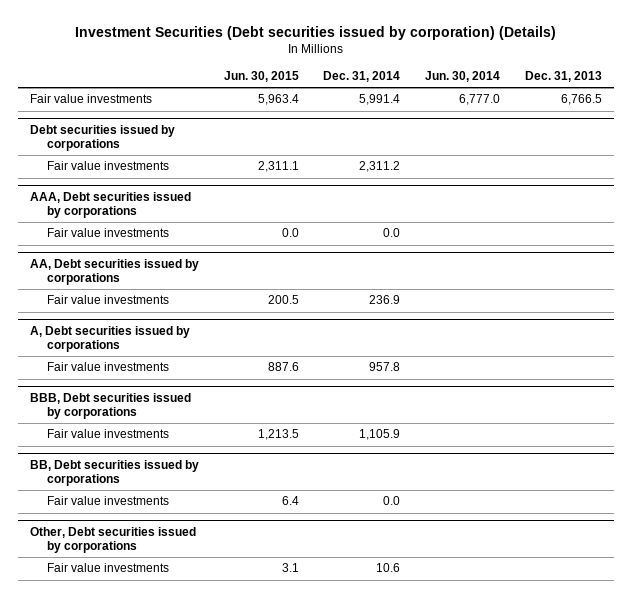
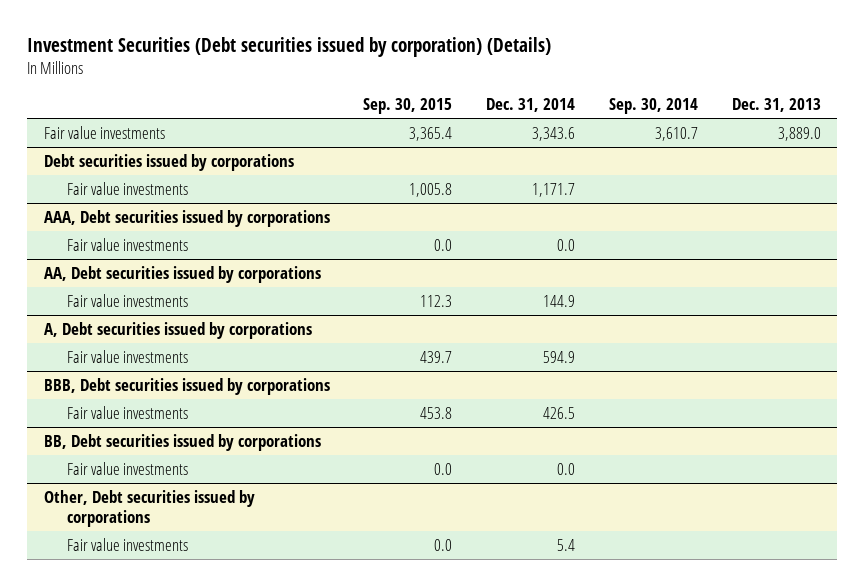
- | Jun. 30, 2015 | Dec. 31, 2014 | Jun. 30, 2014 | Dec. 31, 2013
+ | Sep. 30, 2015 | Dec. 31, 2014 | Sep. 30, 2014 | Dec. 31, 2013
- Fair value investments | 5,963.4 | 5,991.4 | 6,777.0 | 6,766.5
+ Fair value investments | 3,365.4 | 3,343.6 | 3,610.7 | 3,889.0
@ Debt securities issued by corporations
- Fair value investments | 2,311.1 | 2,311.2 | |
+ Fair value investments | 1,005.8 | 1,171.7 | |
@ AA, Debt securities issued by corporations
- Fair value investments | 200.5 | 236.9 | |
+ Fair value investments | 112.3 | 144.9 | |
@ A, Debt securities issued by corporations
- Fair value investments | 887.6 | 957.8 | |
+ Fair value investments | 439.7 | 594.9 | |
@ BBB, Debt securities issued by corporations
- Fair value investments | 1,213.5 | 1,105.9 | |
+ Fair value investments | 453.8 | 426.5 | |
@ Other, Debt securities issued by corporations
- Fair value investments | 3.1 | 10.6 | |
+ Fair value investments | 0.0 | 5.4 | |

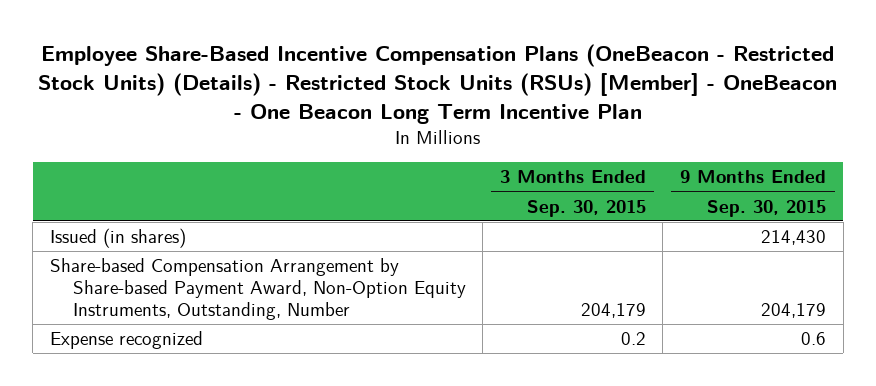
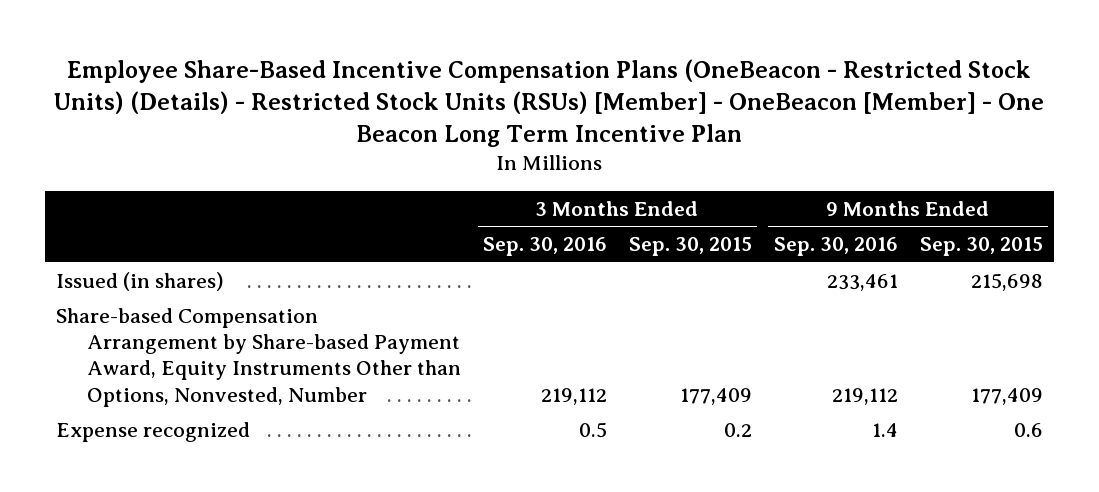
- Employee Share-Based Incentive Compensation Plans (OneBeacon - Restricted Stock Units) (Details) - Restricted Stock Units (RSUs) [Member] - OneBeacon - One Beacon Long Term Incentive Plan
+ Employee Share-Based Incentive Compensation Plans (OneBeacon - Restricted Stock Units) (Details) - Restricted Stock Units (RSUs) [Member] - OneBeacon [Member] - One Beacon Long Term Incentive Plan
- | 3 Months Ended Sep. 30, 2015 | 9 Months Ended Sep. 30, 2015
+ | 3 Months Ended Sep. 30, 2016 | 3 Months Ended Sep. 30, 2015 | 9 Months Ended Sep. 30, 2016 | 9 Months Ended Sep. 30, 2015
- Issued (in shares) | | 214,430
- Share-based Compensation Arrangement by Share-based Payment Award, Non-Option Equity Instruments, Outstanding, Number | 204,179 | 204,179
+ Issued (in shares) | | | 233,461 | 215,698
+ Share-based Compensation Arrangement by Share-based Payment Award, Equity Instruments Other than Options, Nonvested, Number | 219,112 | 177,409 | 219,112 | 177,409

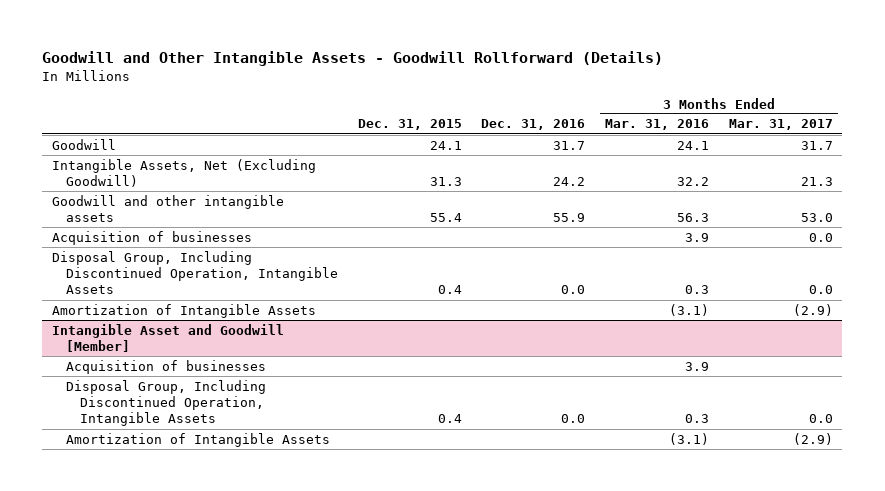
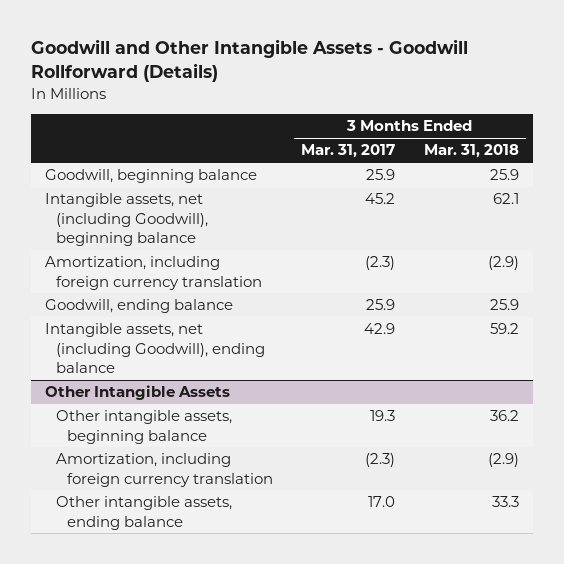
- | Dec. 31, 2015 | Dec. 31, 2016 | 3 Months Ended Mar. 31, 2016 | 3 Months Ended Mar. 31, 2017
+ | 3 Months Ended Mar. 31, 2017 | 3 Months Ended Mar. 31, 2018
- Goodwill | 24.1 | 31.7 | 24.1 | 31.7
- Intangible Assets, Net (Excluding Goodwill) | 31.3 | 24.2 | 32.2 | 21.3
- Goodwill and other intangible assets | 55.4 | 55.9 | 56.3 | 53.0
- Acquisition of businesses | | | 3.9 | 0.0
- Disposal Group, Including Discontinued Operation, Intangible Assets | 0.4 | 0.0 | 0.3 | 0.0
- Amortization of Intangible Assets | | | (3.1) | (2.9)
- Intangible Asset and Goodwill [Member]
- Acquisition of businesses | | | 3.9 |
- Disposal Group, Including Discontinued Operation, Intangible Assets | 0.4 | 0.0 | 0.3 | 0.0
- Amortization of Intangible Assets | | | (3.1) | (2.9)
+ Goodwill, beginning balance | 25.9 | 25.9
+ Intangible assets, net (including Goodwill), beginning balance | 45.2 | 62.1
+ Amortization, including foreign currency translation | (2.3) | (2.9)
+ Goodwill, ending balance | 25.9 | 25.9
+ Intangible assets, net (including Goodwill), ending balance | 42.9 | 59.2
+ Other Intangible Assets
+ Other intangible assets, beginning balance | 19.3 | 36.2
+ Amortization, including foreign currency translation | (2.3) | (2.9)
+ Other intangible assets, ending balance | 17.0 | 33.3

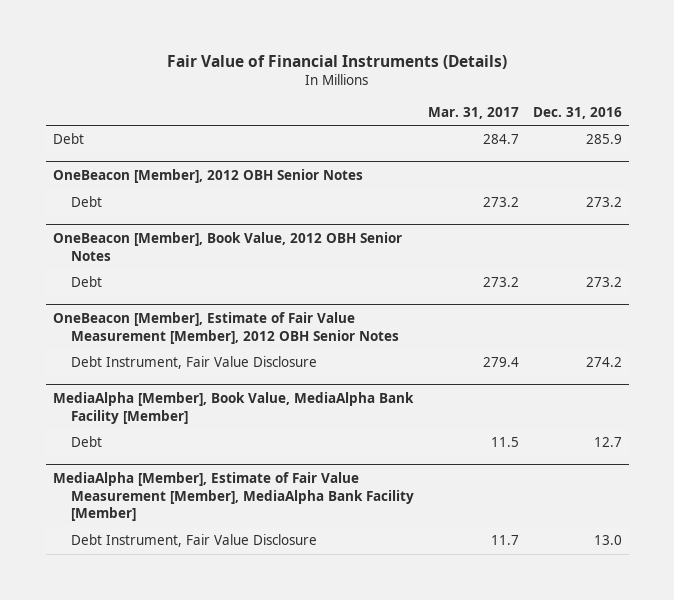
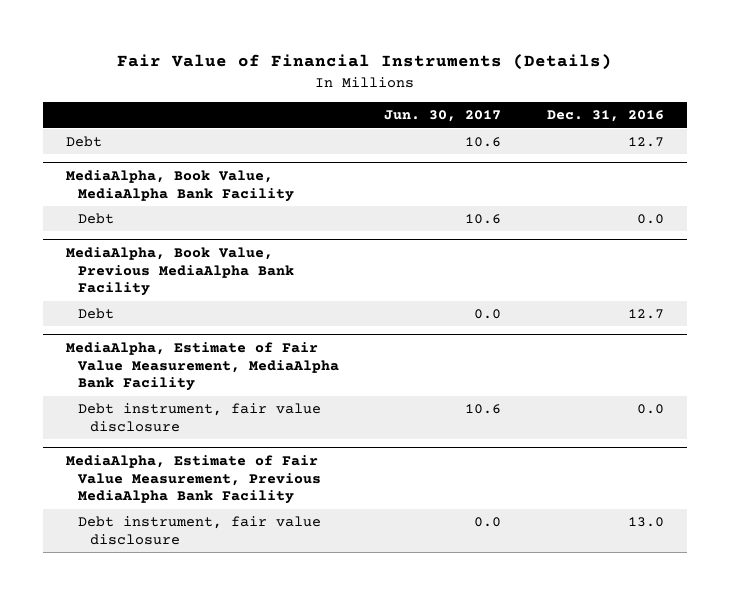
- | Mar. 31, 2017 | Dec. 31, 2016
+ | Jun. 30, 2017 | Dec. 31, 2016
- Debt | 284.7 | 285.9
- OneBeacon [Member], 2012 OBH Senior Notes
- Debt | 273.2 | 273.2
- OneBeacon [Member], Book Value, 2012 OBH Senior Notes
- Debt | 273.2 | 273.2
- OneBeacon [Member], Estimate of Fair Value Measurement [Member], 2012 OBH Senior Notes
- Debt Instrument, Fair Value Disclosure | 279.4 | 274.2
- MediaAlpha [Member], Book Value, MediaAlpha Bank Facility [Member]
- MediaAlpha [Member], Estimate of Fair Value Measurement [Member], MediaAlpha Bank Facility [Member]
- Debt Instrument, Fair Value Disclosure | 11.7 | 13.0
+ MediaAlpha, Book Value, MediaAlpha Bank Facility
+ Debt | 10.6 | 0.0
+ MediaAlpha, Book Value, Previous MediaAlpha Bank Facility
+ Debt | 0.0 | 12.7
+ MediaAlpha, Estimate of Fair Value Measurement, MediaAlpha Bank Facility
+ Debt instrument, fair value disclosure | 10.6 | 0.0
+ MediaAlpha, Estimate of Fair Value Measurement, Previous MediaAlpha Bank Facility
+ Debt instrument, fair value disclosure | 0.0 | 13.0

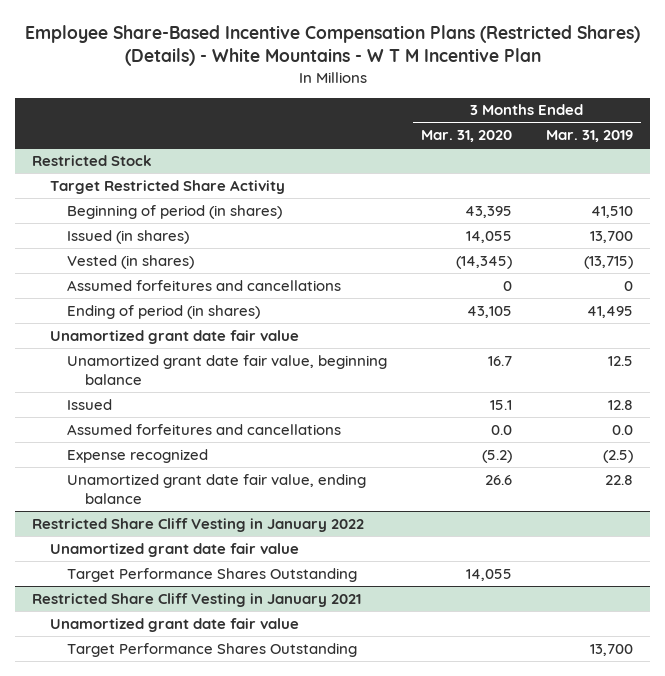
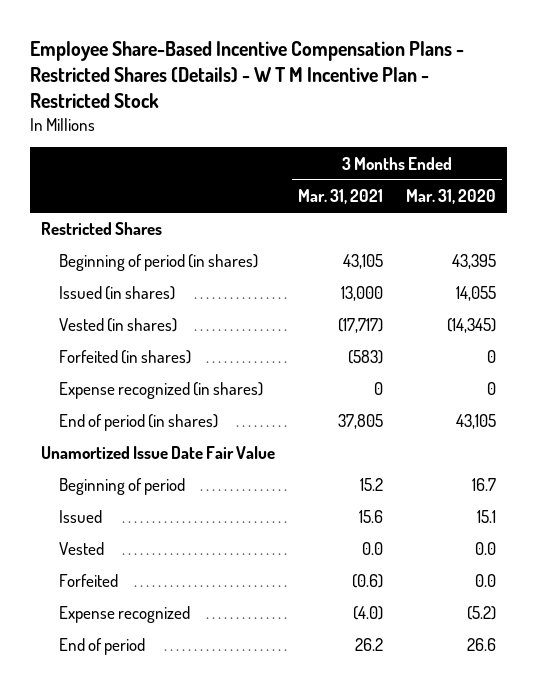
- Employee Share-Based Incentive Compensation Plans (Restricted Shares) (Details) - White Mountains - W T M Incentive Plan
+ Employee Share-Based Incentive Compensation Plans - Restricted Shares (Details) - W T M Incentive Plan - Restricted Stock
- | 3 Months Ended Mar. 31, 2020 | 3 Months Ended Mar. 31, 2019
+ | 3 Months Ended Mar. 31, 2021 | 3 Months Ended Mar. 31, 2020
- Restricted Stock
- Target Restricted Share Activity
+ Restricted Shares
- Assumed forfeitures and cancellations | 0 | 0
- Ending of period (in shares) | 43,105 | 41,495
- Unamortized grant date fair value
- Unamortized grant date fair value, beginning balance | 16.7 | 12.5
+ Forfeited (in shares) | (583) | 0
+ Expense recognized (in shares) | 0 | 0
+ End of period (in shares) | 37,805 | 43,105
+ Unamortized Issue Date Fair Value
+ Beginning of period | 15.2 | 16.7
- Assumed forfeitures and cancellations | 0.0 | 0.0
+ Vested | 0.0 | 0.0
+ Forfeited | (0.6) | 0.0
- Unamortized grant date fair value, ending balance | 26.6 | 22.8
- Restricted Share Cliff Vesting in January 2022
- Unamortized grant date fair value
- Target Performance Shares Outstanding | 14,055 |
- Restricted Share Cliff Vesting in January 2021
- Unamortized grant date fair value
- Target Performance Shares Outstanding | | 13,700
+ End of period | 26.2 | 26.6

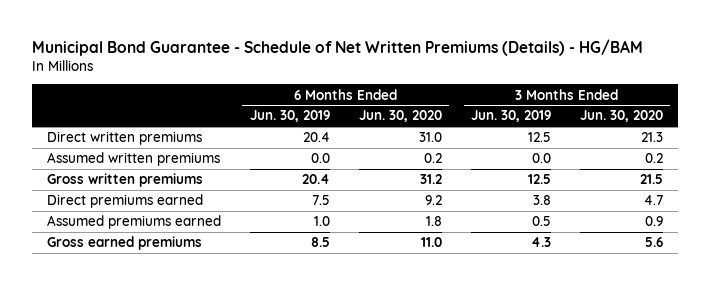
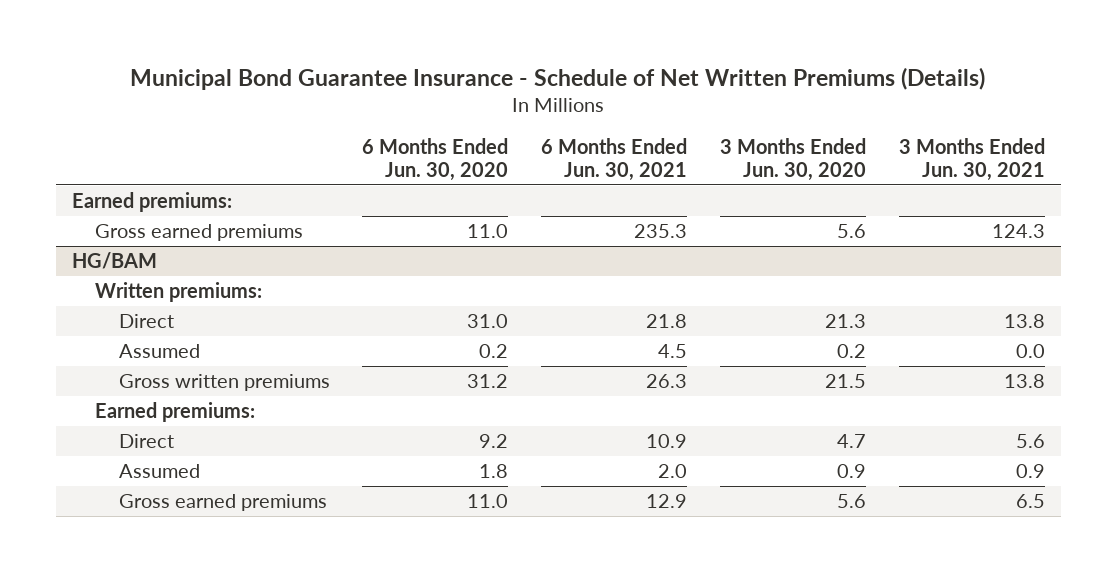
- Municipal Bond Guarantee - Schedule of Net Written Premiums (Details) - HG/BAM
+ Municipal Bond Guarantee Insurance - Schedule of Net Written Premiums (Details)
- | 6 Months Ended Jun. 30, 2019 | 6 Months Ended Jun. 30, 2020 | 3 Months Ended Jun. 30, 2019 | 3 Months Ended Jun. 30, 2020
+ | 6 Months Ended Jun. 30, 2020 | 6 Months Ended Jun. 30, 2021 | 3 Months Ended Jun. 30, 2020 | 3 Months Ended Jun. 30, 2021
- Direct written premiums | 20.4 | 31.0 | 12.5 | 21.3
- Assumed written premiums | 0.0 | 0.2 | 0.0 | 0.2
+ Earned premiums:
+ Gross earned premiums | 11.0 | 235.3 | 5.6 | 124.3
+ HG/BAM
+ Written premiums:
+ Direct | 31.0 | 21.8 | 21.3 | 13.8
+ Assumed | 0.2 | 4.5 | 0.2 | 0.0
- Direct premiums earned | 7.5 | 9.2 | 3.8 | 4.7
- Assumed premiums earned | 1.0 | 1.8 | 0.5 | 0.9
+ Earned premiums:
+ Direct | 9.2 | 10.9 | 4.7 | 5.6
+ Assumed | 1.8 | 2.0 | 0.9 | 0.9

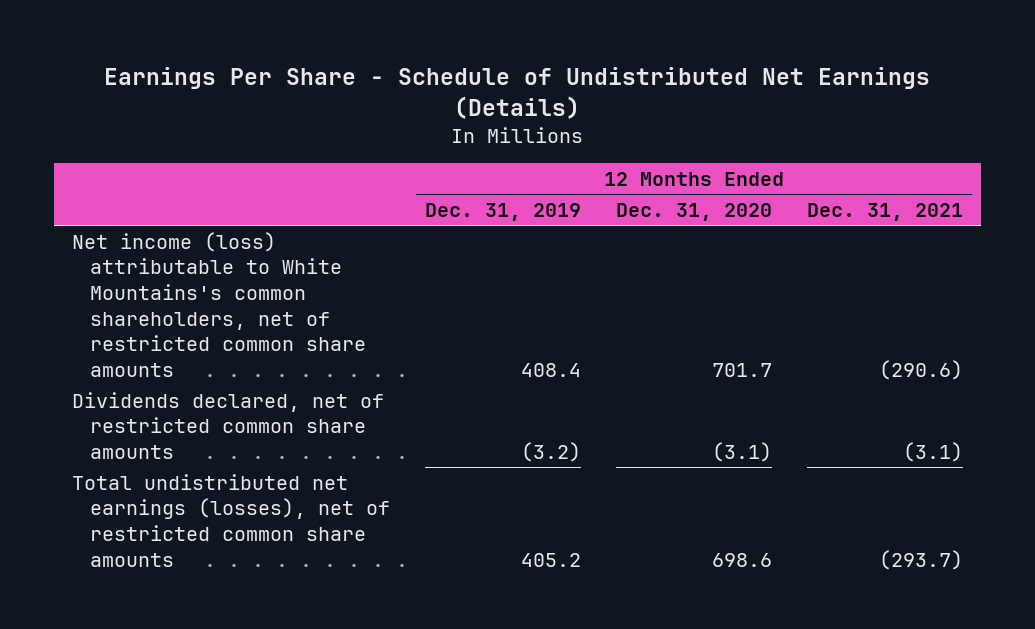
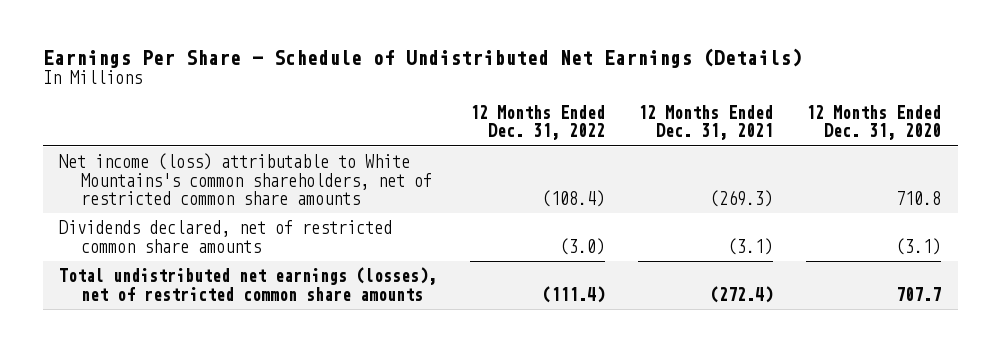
- | 12 Months Ended Dec. 31, 2019 | 12 Months Ended Dec. 31, 2020 | 12 Months Ended Dec. 31, 2021
+ | 12 Months Ended Dec. 31, 2022 | 12 Months Ended Dec. 31, 2021 | 12 Months Ended Dec. 31, 2020
- Net income (loss) attributable to White Mountains's common shareholders, net of restricted common share amounts | 408.4 | 701.7 | (290.6)
+ Net income (loss) attributable to White Mountains's common shareholders, net of restricted common share amounts | (108.4) | (269.3) | 710.8
- Total undistributed net earnings (losses), net of restricted common share amounts | 405.2 | 698.6 | (293.7)
+ Total undistributed net earnings (losses), net of restricted common share amounts | (111.4) | (272.4) | 707.7

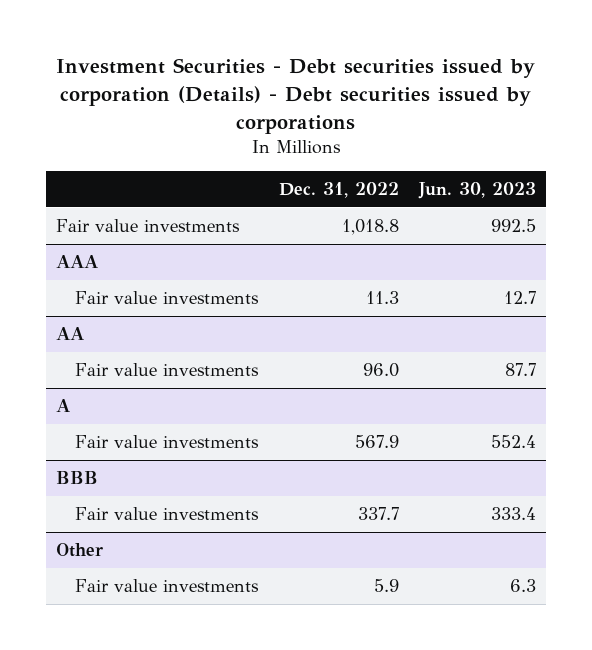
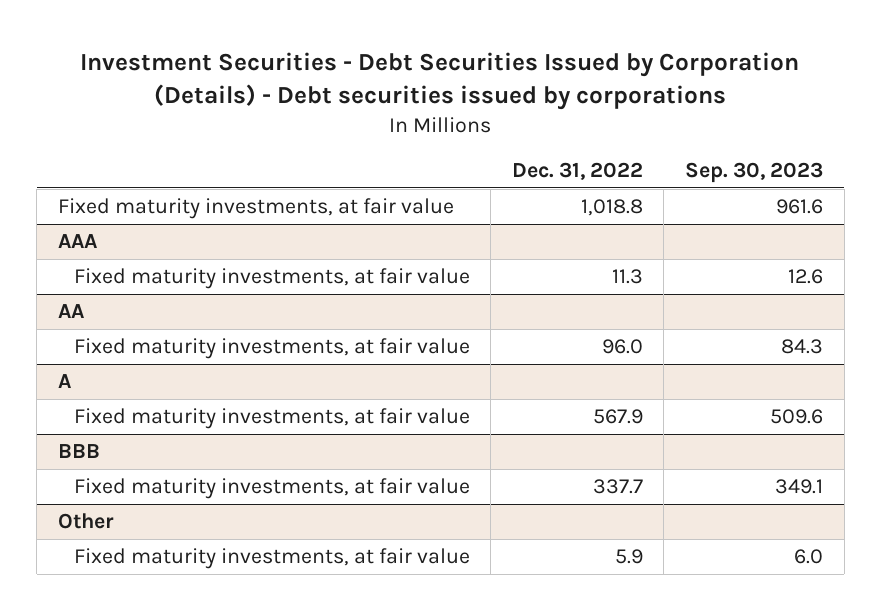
- Investment Securities - Debt securities issued by corporation (Details) - Debt securities issued by corporations
+ Investment Securities - Debt Securities Issued by Corporation (Details) - Debt securities issued by corporations
- | Dec. 31, 2022 | Jun. 30, 2023
+ | Dec. 31, 2022 | Sep. 30, 2023
- Fair value investments | 1,018.8 | 992.5
+ Fixed maturity investments, at fair value | 1,018.8 | 961.6
@ AAA
- Fair value investments | 11.3 | 12.7
+ Fixed maturity investments, at fair value | 11.3 | 12.6
@ AA
- Fair value investments | 96.0 | 87.7
+ Fixed maturity investments, at fair value | 96.0 | 84.3
@ A
- Fair value investments | 567.9 | 552.4
+ Fixed maturity investments, at fair value | 567.9 | 509.6
@ BBB
- Fair value investments | 337.7 | 333.4
+ Fixed maturity investments, at fair value | 337.7 | 349.1
@ Other
- Fair value investments | 5.9 | 6.3
+ Fixed maturity investments, at fair value | 5.9 | 6.0

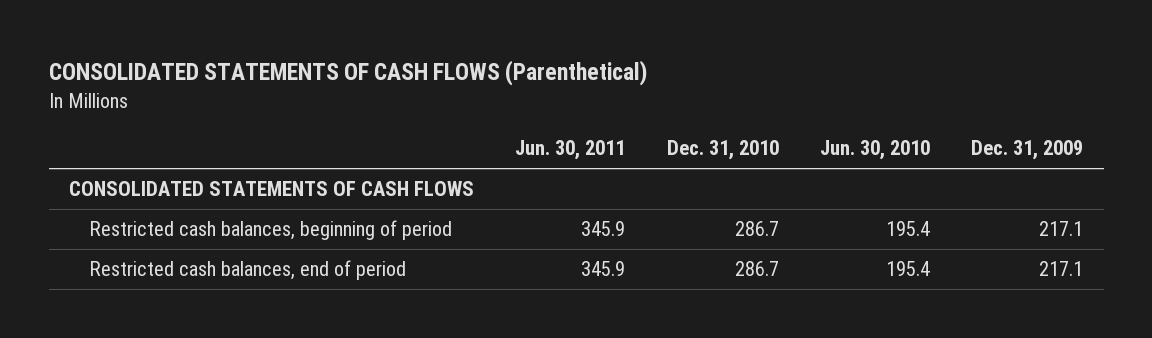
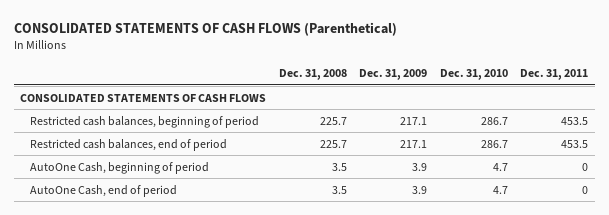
- | Jun. 30, 2011 | Dec. 31, 2010 | Jun. 30, 2010 | Dec. 31, 2009
+ | Dec. 31, 2008 | Dec. 31, 2009 | Dec. 31, 2010 | Dec. 31, 2011
+ AutoOne Cash, beginning of period | 3.5 | 3.9 | 4.7 | 0
+ AutoOne Cash, end of period | 3.5 | 3.9 | 4.7 | 0

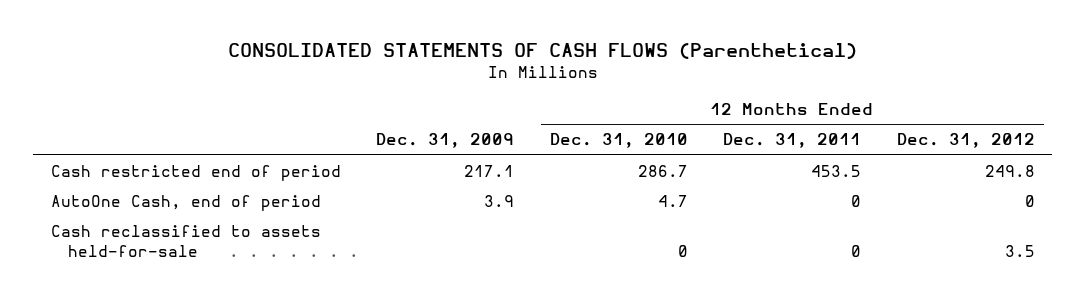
- | Dec. 31, 2008 | Dec. 31, 2009 | Dec. 31, 2010 | Dec. 31, 2011
+ | Dec. 31, 2009 | 12 Months Ended Dec. 31, 2010 | 12 Months Ended Dec. 31, 2011 | 12 Months Ended Dec. 31, 2012
- CONSOLIDATED STATEMENTS OF CASH FLOWS
- Restricted cash balances, beginning of period | 225.7 | 217.1 | 286.7 | 453.5
- Restricted cash balances, end of period | 225.7 | 217.1 | 286.7 | 453.5
- AutoOne Cash, beginning of period | 3.5 | 3.9 | 4.7 | 0
+ Cash restricted end of period | 217.1 | 286.7 | 453.5 | 249.8
+ Cash reclassified to assets held-for-sale | | 0 | 0 | 3.5

